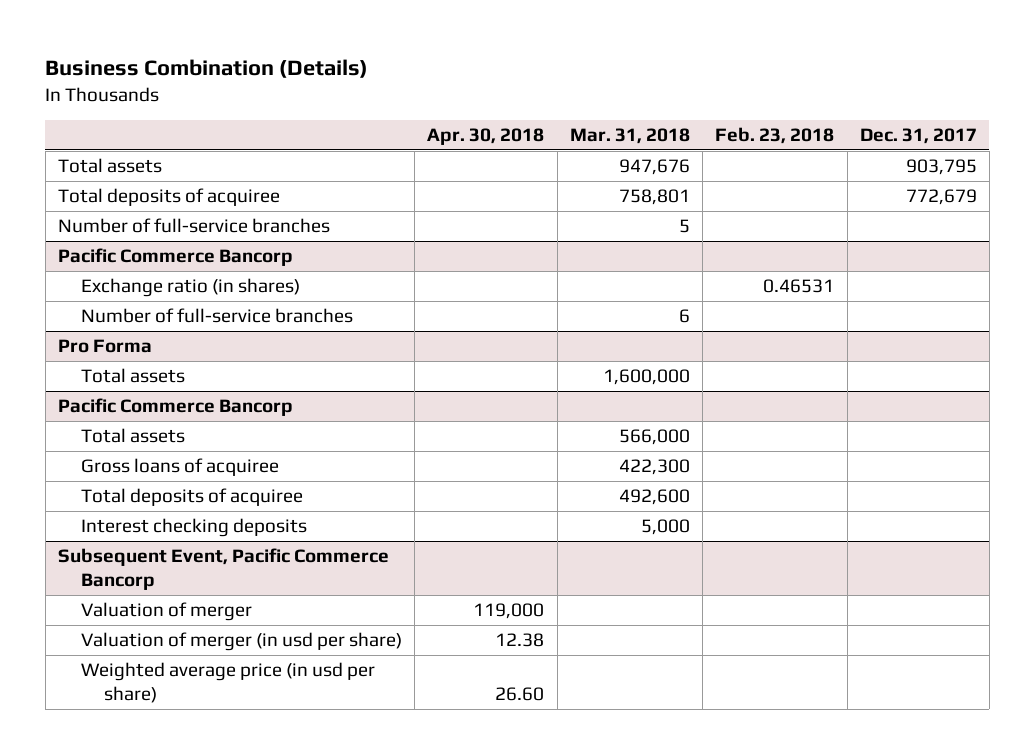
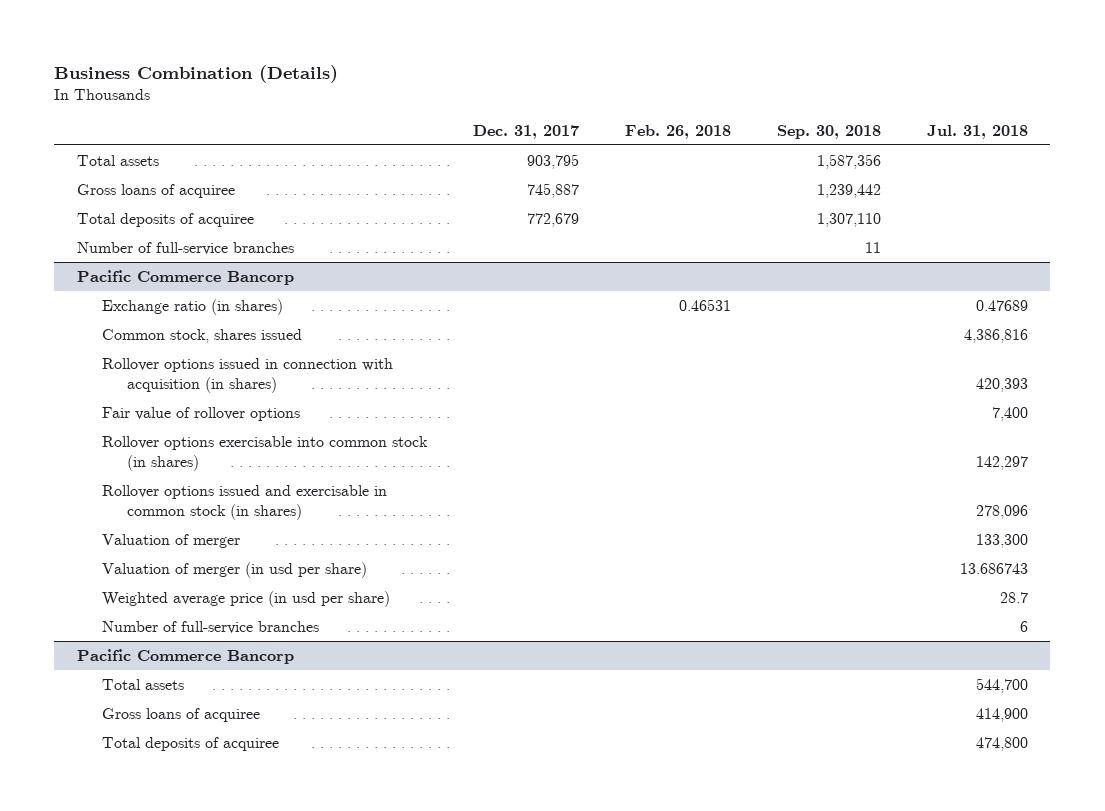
- | Apr. 30, 2018 | Mar. 31, 2018 | Feb. 23, 2018 | Dec. 31, 2017
+ | Dec. 31, 2017 | Feb. 26, 2018 | Sep. 30, 2018 | Jul. 31, 2018
+ Gross loans of acquiree | 745,887 | | 1,239,442 |
@ Pacific Commerce Bancorp
+ Common stock, shares issued | | | | 4,386,816
+ Rollover options issued in connection with acquisition (in shares) | | | | 420,393
+ Fair value of rollover options | | | | 7,400
+ Rollover options exercisable into common stock (in shares) | | | | 142,297
+ Rollover options issued and exercisable in common stock (in shares) | | | | 278,096
+ Valuation of merger | | | | 133,300
+ Valuation of merger (in usd per share) | | | | 13.686743
+ Weighted average price (in usd per share) | | | | 28.7
- Pro Forma
- Total assets | | 1,600,000 | |
@ Pacific Commerce Bancorp
- Interest checking deposits | | 5,000 | |
- Subsequent Event, Pacific Commerce Bancorp
- Valuation of merger | 119,000 | | |
- Valuation of merger (in usd per share) | 12.38 | | |
- Weighted average price (in usd per share) | 26.60 | | |

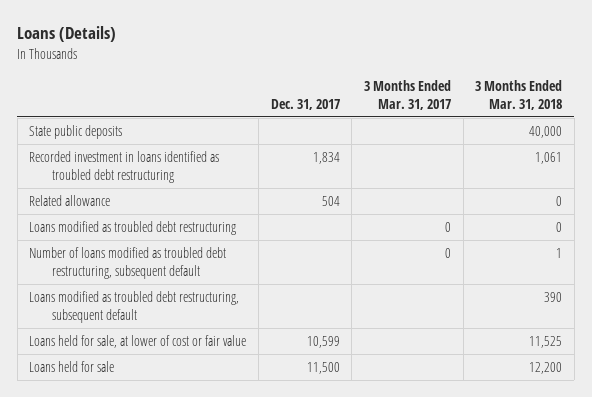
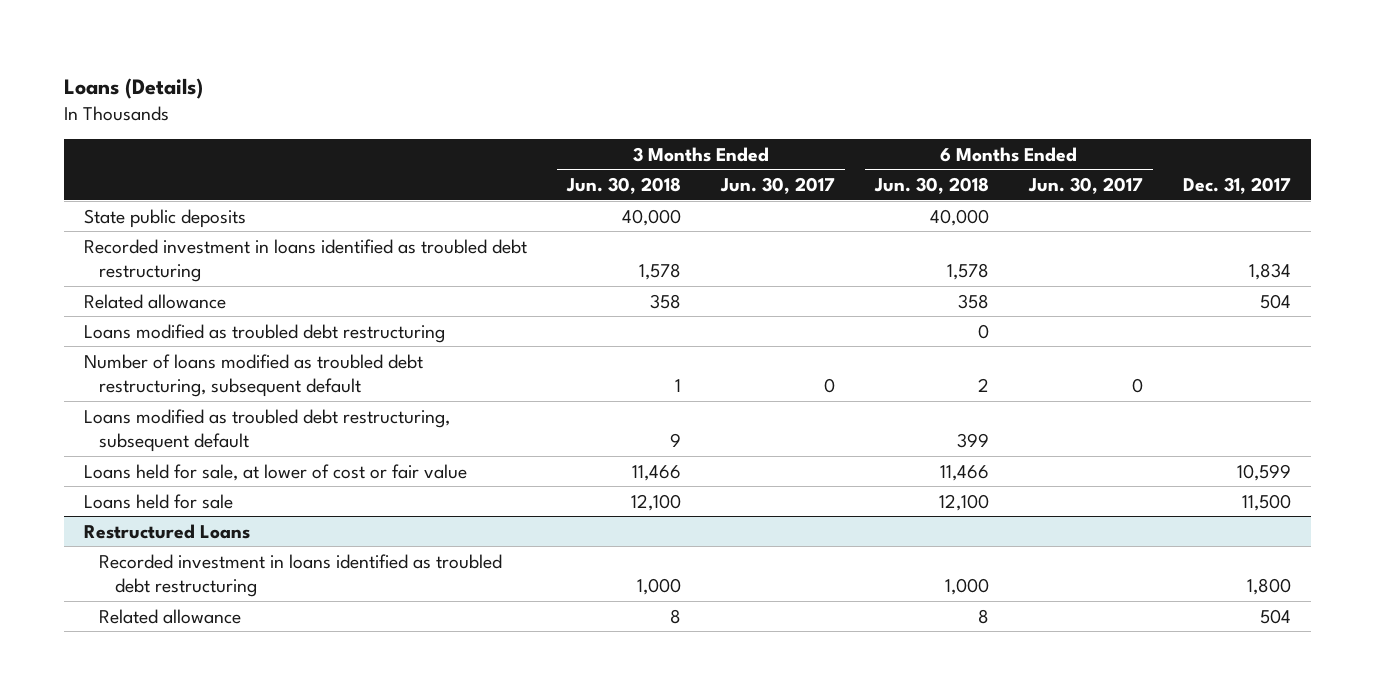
- | Dec. 31, 2017 | 3 Months Ended Mar. 31, 2017 | 3 Months Ended Mar. 31, 2018
+ | 3 Months Ended Jun. 30, 2018 | 3 Months Ended Jun. 30, 2017 | 6 Months Ended Jun. 30, 2018 | 6 Months Ended Jun. 30, 2017 | Dec. 31, 2017
+ Restructured Loans
+ Recorded investment in loans identified as troubled debt restructuring | 1,000 | | 1,000 | | 1,800
+ Related allowance | 8 | | 8 | | 504

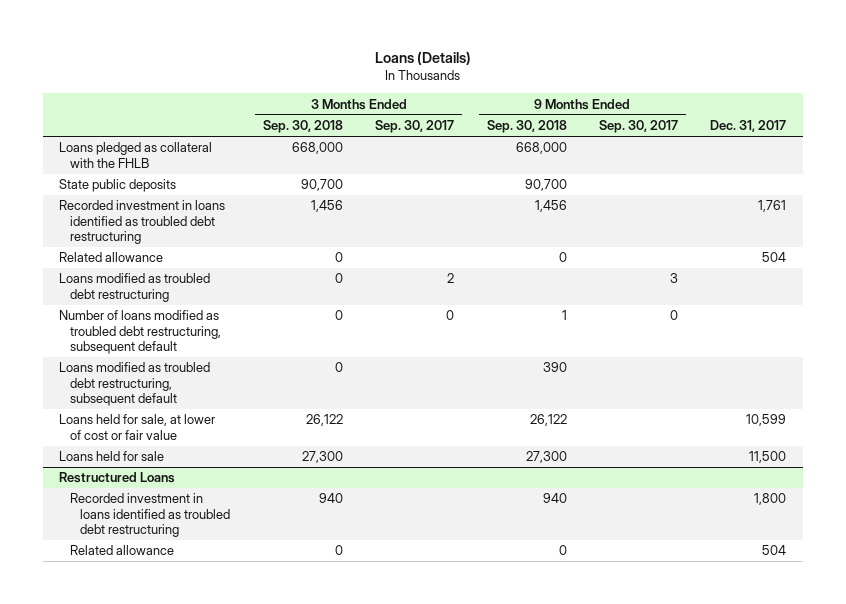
- | 3 Months Ended Jun. 30, 2018 | 3 Months Ended Jun. 30, 2017 | 6 Months Ended Jun. 30, 2018 | 6 Months Ended Jun. 30, 2017 | Dec. 31, 2017
+ | 3 Months Ended Sep. 30, 2018 | 3 Months Ended Sep. 30, 2017 | 9 Months Ended Sep. 30, 2018 | 9 Months Ended Sep. 30, 2017 | Dec. 31, 2017
+ Loans pledged as collateral with the FHLB | 668,000 | | 668,000 | |
- Recorded investment in loans identified as troubled debt restructuring | 1,578 | | 1,578 | | 1,834
+ Recorded investment in loans identified as troubled debt restructuring | 1,456 | | 1,456 | | 1,761

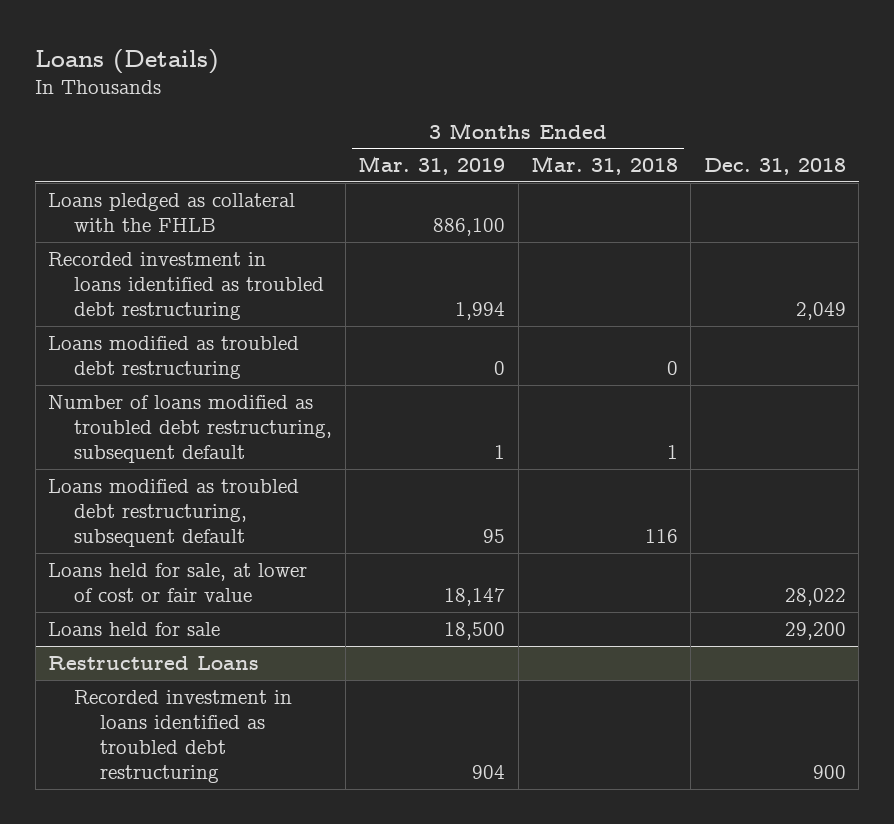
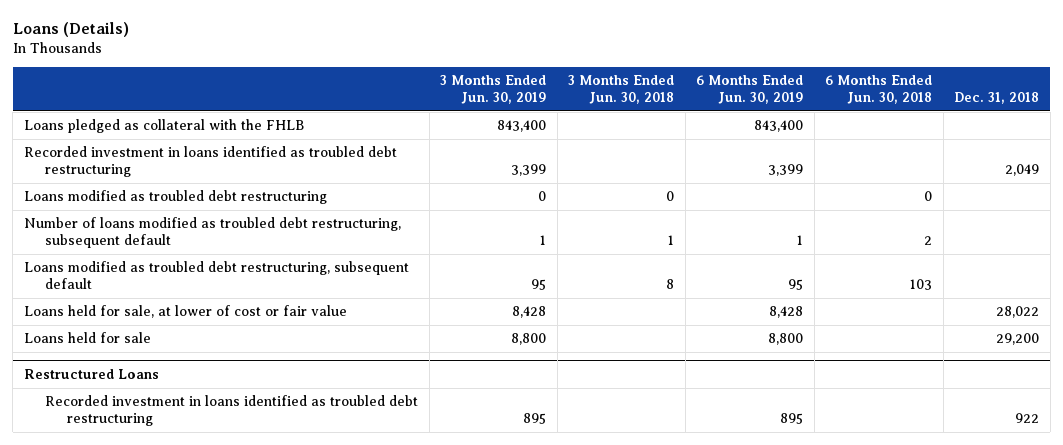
- | 3 Months Ended Mar. 31, 2019 | 3 Months Ended Mar. 31, 2018 | Dec. 31, 2018
+ | 3 Months Ended Jun. 30, 2019 | 3 Months Ended Jun. 30, 2018 | 6 Months Ended Jun. 30, 2019 | 6 Months Ended Jun. 30, 2018 | Dec. 31, 2018
@ Restructured Loans
- Recorded investment in loans identified as troubled debt restructuring | 904 | | 900
+ Recorded investment in loans identified as troubled debt restructuring | 895 | | 895 | | 922

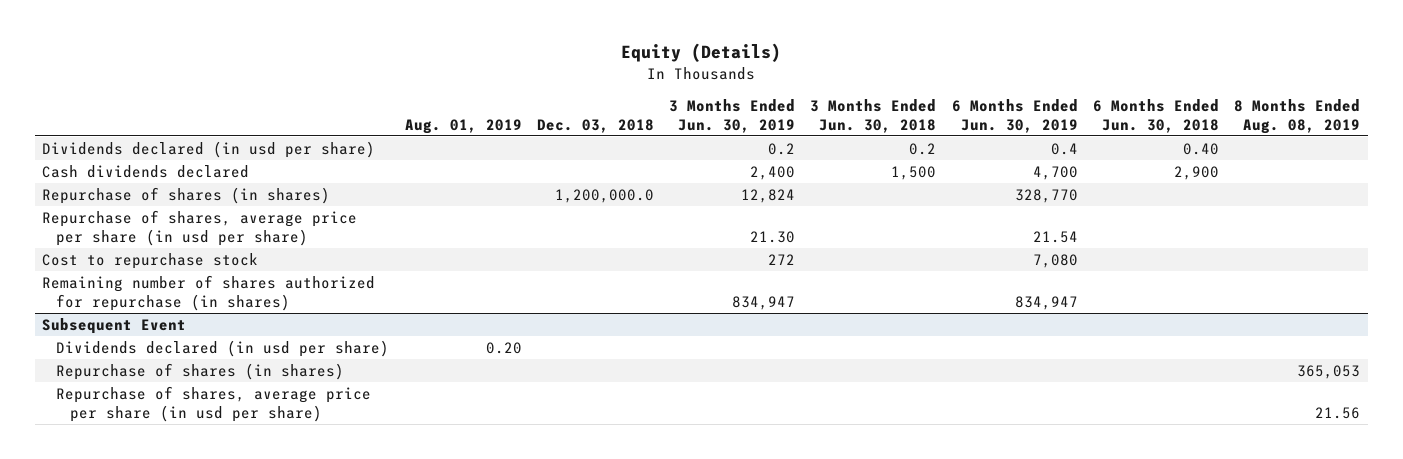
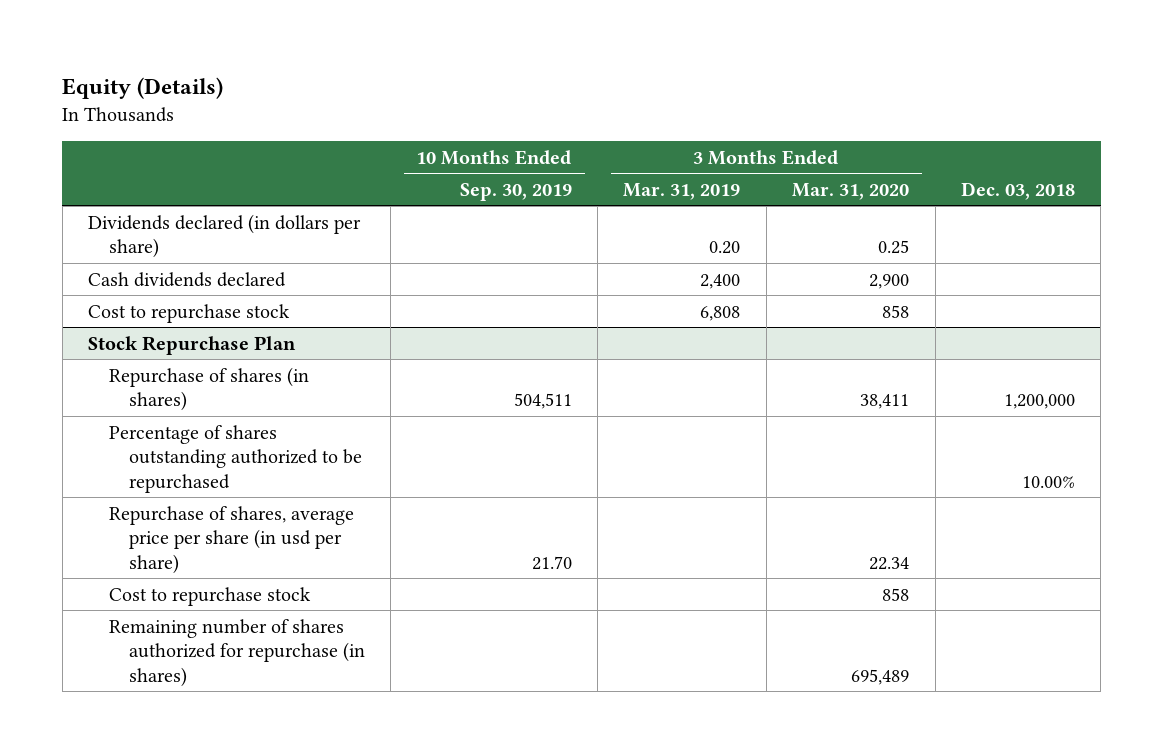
- | Aug. 01, 2019 | Dec. 03, 2018 | 3 Months Ended Jun. 30, 2019 | 3 Months Ended Jun. 30, 2018 | 6 Months Ended Jun. 30, 2019 | 6 Months Ended Jun. 30, 2018 | 8 Months Ended Aug. 08, 2019
+ | 10 Months Ended Sep. 30, 2019 | 3 Months Ended Mar. 31, 2019 | 3 Months Ended Mar. 31, 2020 | Dec. 03, 2018
- Dividends declared (in usd per share) | | | 0.2 | 0.2 | 0.4 | 0.40 |
+ Dividends declared (in dollars per share) | | 0.20 | 0.25 |
- Repurchase of shares (in shares) | | 1,200,000.0 | 12,824 | | 328,770 | |
- Repurchase of shares, average price per share (in usd per share) | | | 21.30 | | 21.54 | |
- Remaining number of shares authorized for repurchase (in shares) | | | 834,947 | | 834,947 | |
- Subsequent Event
- Dividends declared (in usd per share) | 0.20 | | | | | |
- Repurchase of shares (in shares) | | | | | | | 365,053
- Repurchase of shares, average price per share (in usd per share) | | | | | | | 21.56
+ Stock Repurchase Plan
+ Repurchase of shares (in shares) | 504,511 | | 38,411 | 1,200,000
+ Percentage of shares outstanding authorized to be repurchased | | | | 10.00%
+ Repurchase of shares, average price per share (in usd per share) | 21.70 | | 22.34 |
+ Cost to repurchase stock | | | 858 |
+ Remaining number of shares authorized for repurchase (in shares) | | | 695,489 |

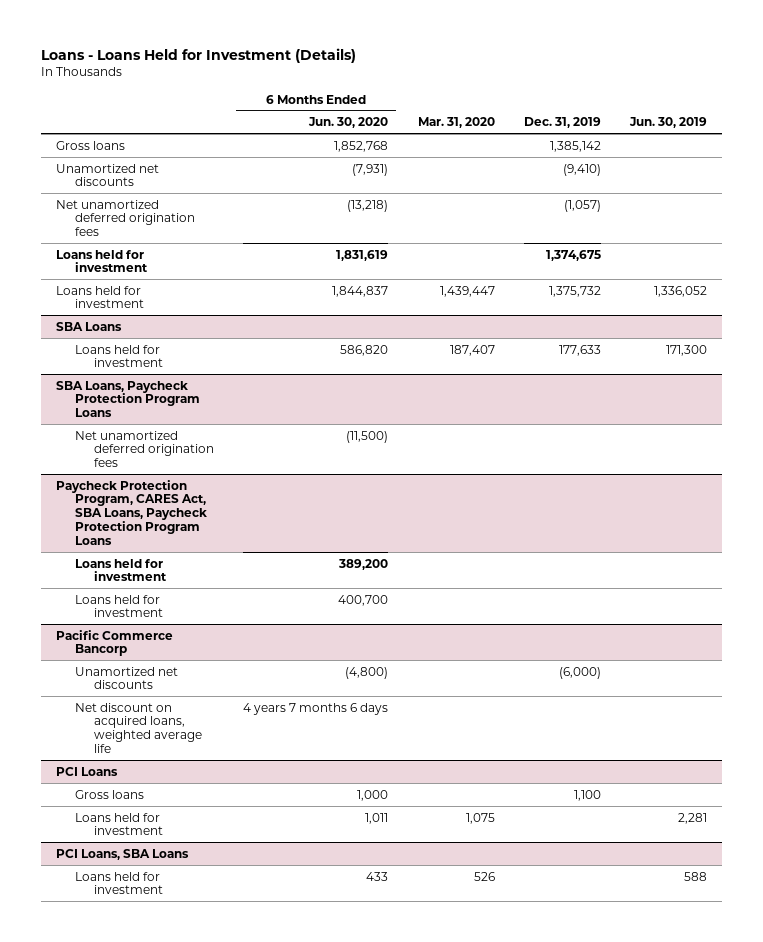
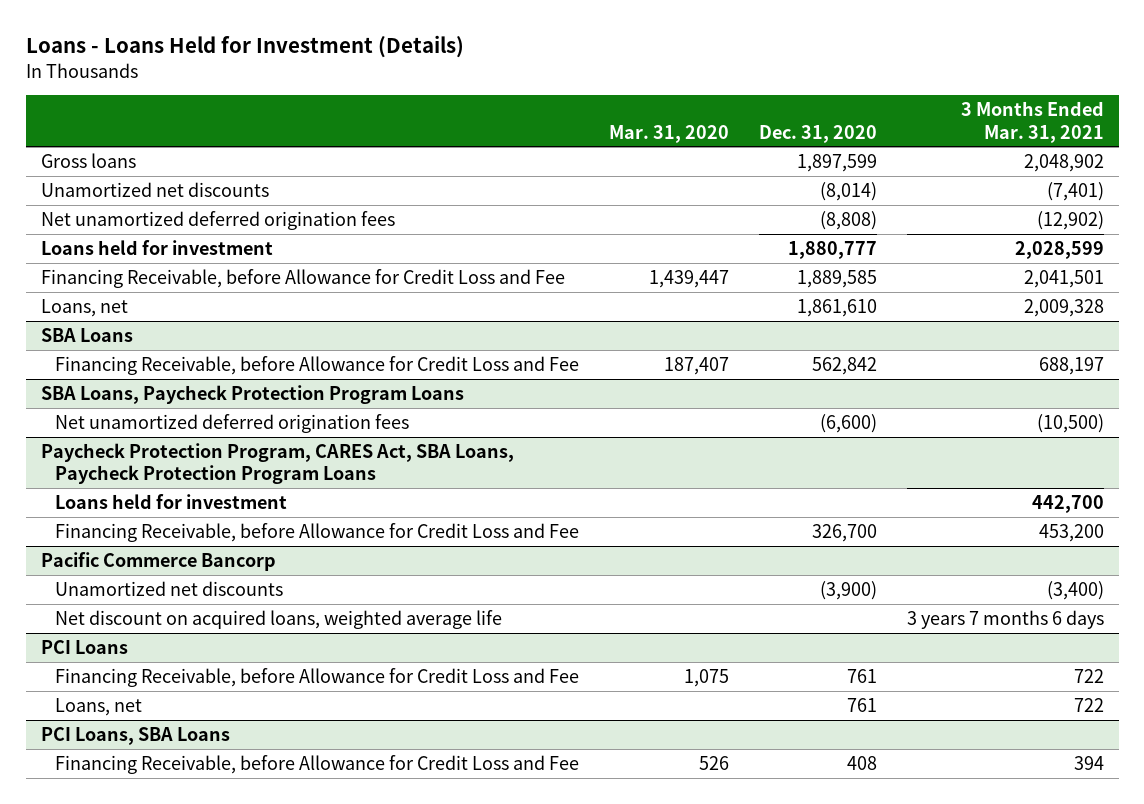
- | 6 Months Ended Jun. 30, 2020 | Mar. 31, 2020 | Dec. 31, 2019 | Jun. 30, 2019
+ | Mar. 31, 2020 | Dec. 31, 2020 | 3 Months Ended Mar. 31, 2021
- Loans held for investment | 1,844,837 | 1,439,447 | 1,375,732 | 1,336,052
+ Financing Receivable, before Allowance for Credit Loss and Fee | 1,439,447 | 1,889,585 | 2,041,501
+ Loans, net | | 1,861,610 | 2,009,328
@ SBA Loans
- Loans held for investment | 586,820 | 187,407 | 177,633 | 171,300
+ Financing Receivable, before Allowance for Credit Loss and Fee | 187,407 | 562,842 | 688,197
@ Paycheck Protection Program, CARES Act, SBA Loans, Paycheck Protection Program Loans
- Loans held for investment | 400,700 | | |
+ Financing Receivable, before Allowance for Credit Loss and Fee | | 326,700 | 453,200
@ PCI Loans
- Gross loans | 1,000 | | 1,100 |
- Loans held for investment | 1,011 | 1,075 | | 2,281
+ Financing Receivable, before Allowance for Credit Loss and Fee | 1,075 | 761 | 722
+ Loans, net | | 761 | 722
@ PCI Loans, SBA Loans
- Loans held for investment | 433 | 526 | | 588
+ Financing Receivable, before Allowance for Credit Loss and Fee | 526 | 408 | 394

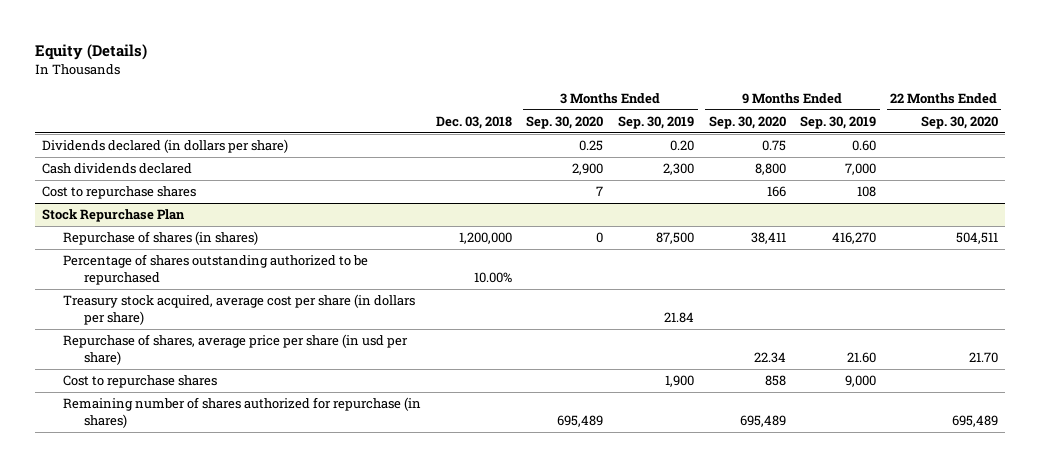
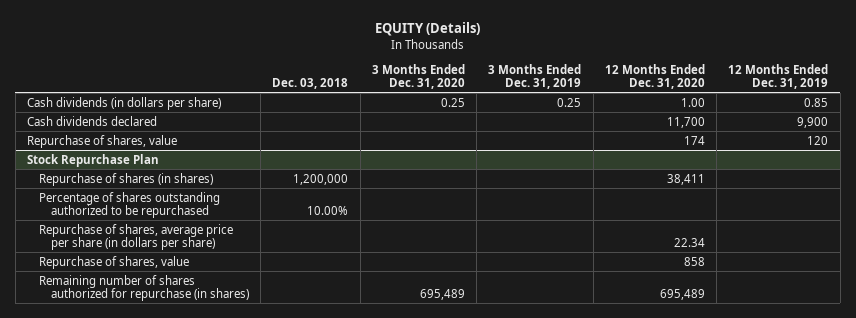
- Equity (Details)
+ EQUITY (Details)
- | Dec. 03, 2018 | 3 Months Ended Sep. 30, 2020 | 3 Months Ended Sep. 30, 2019 | 9 Months Ended Sep. 30, 2020 | 9 Months Ended Sep. 30, 2019 | 22 Months Ended Sep. 30, 2020
+ | Dec. 03, 2018 | 3 Months Ended Dec. 31, 2020 | 3 Months Ended Dec. 31, 2019 | 12 Months Ended Dec. 31, 2020 | 12 Months Ended Dec. 31, 2019
- Dividends declared (in dollars per share) | | 0.25 | 0.20 | 0.75 | 0.60 |
+ Cash dividends (in dollars per share) | | 0.25 | 0.25 | 1.00 | 0.85
- Cost to repurchase shares | | 7 | | 166 | 108 |
+ Repurchase of shares, value | | | | 174 | 120
@ Stock Repurchase Plan
- Treasury stock acquired, average cost per share (in dollars per share) | | | 21.84 | | |
- Repurchase of shares, average price per share (in usd per share) | | | | 22.34 | 21.60 | 21.70
- Cost to repurchase shares | | | 1,900 | 858 | 9,000 |
+ Repurchase of shares, average price per share (in dollars per share) | | | | 22.34 |
+ Repurchase of shares, value | | | | 858 |

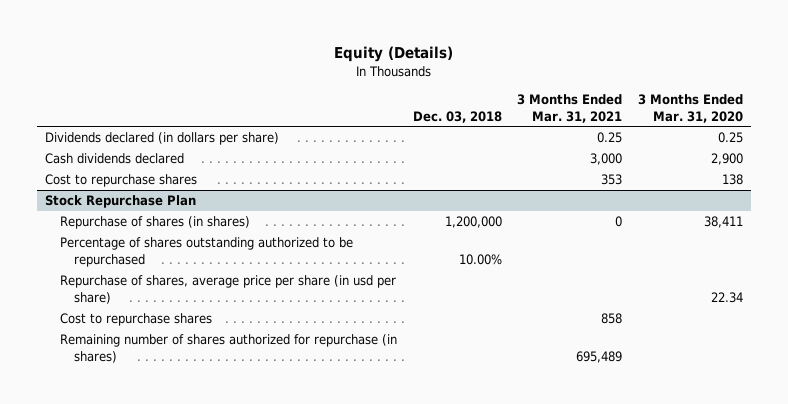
- EQUITY (Details)
+ Equity (Details)
- | Dec. 03, 2018 | 3 Months Ended Dec. 31, 2020 | 3 Months Ended Dec. 31, 2019 | 12 Months Ended Dec. 31, 2020 | 12 Months Ended Dec. 31, 2019
+ | Dec. 03, 2018 | 3 Months Ended Mar. 31, 2021 | 3 Months Ended Mar. 31, 2020
- Cash dividends (in dollars per share) | | 0.25 | 0.25 | 1.00 | 0.85
+ Dividends declared (in dollars per share) | | 0.25 | 0.25
- Repurchase of shares, value | | | | 174 | 120
+ Cost to repurchase shares | | 353 | 138
@ Stock Repurchase Plan
- Repurchase of shares, average price per share (in dollars per share) | | | | 22.34 |
- Repurchase of shares, value | | | | 858 |
+ Repurchase of shares, average price per share (in usd per share) | | | 22.34
+ Cost to repurchase shares | | 858 |

